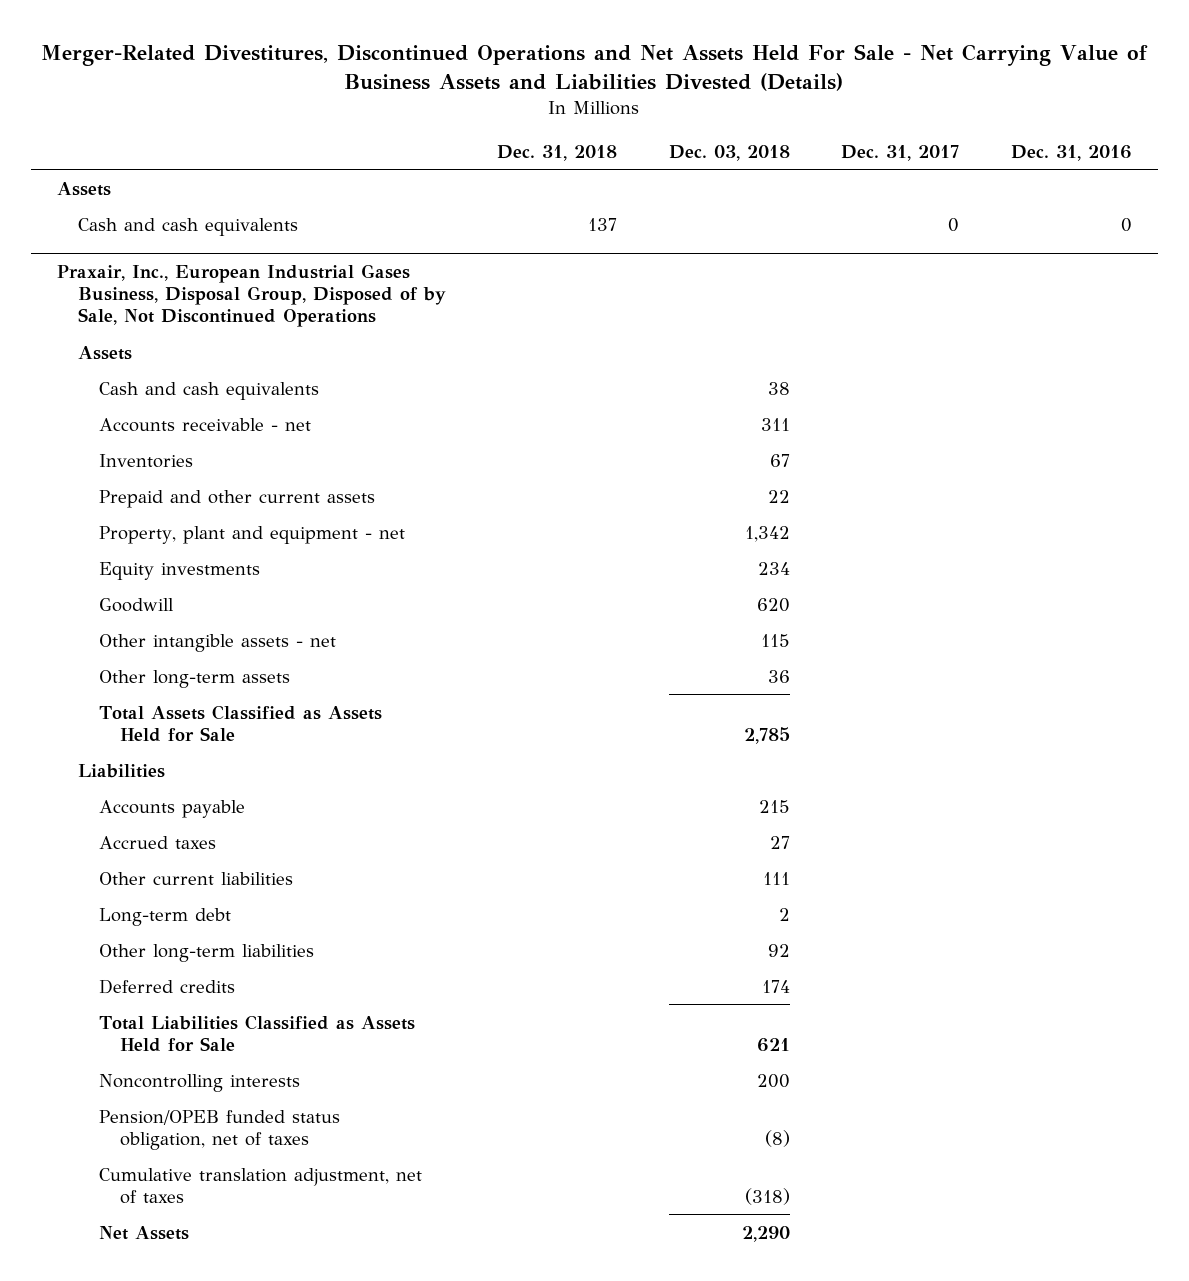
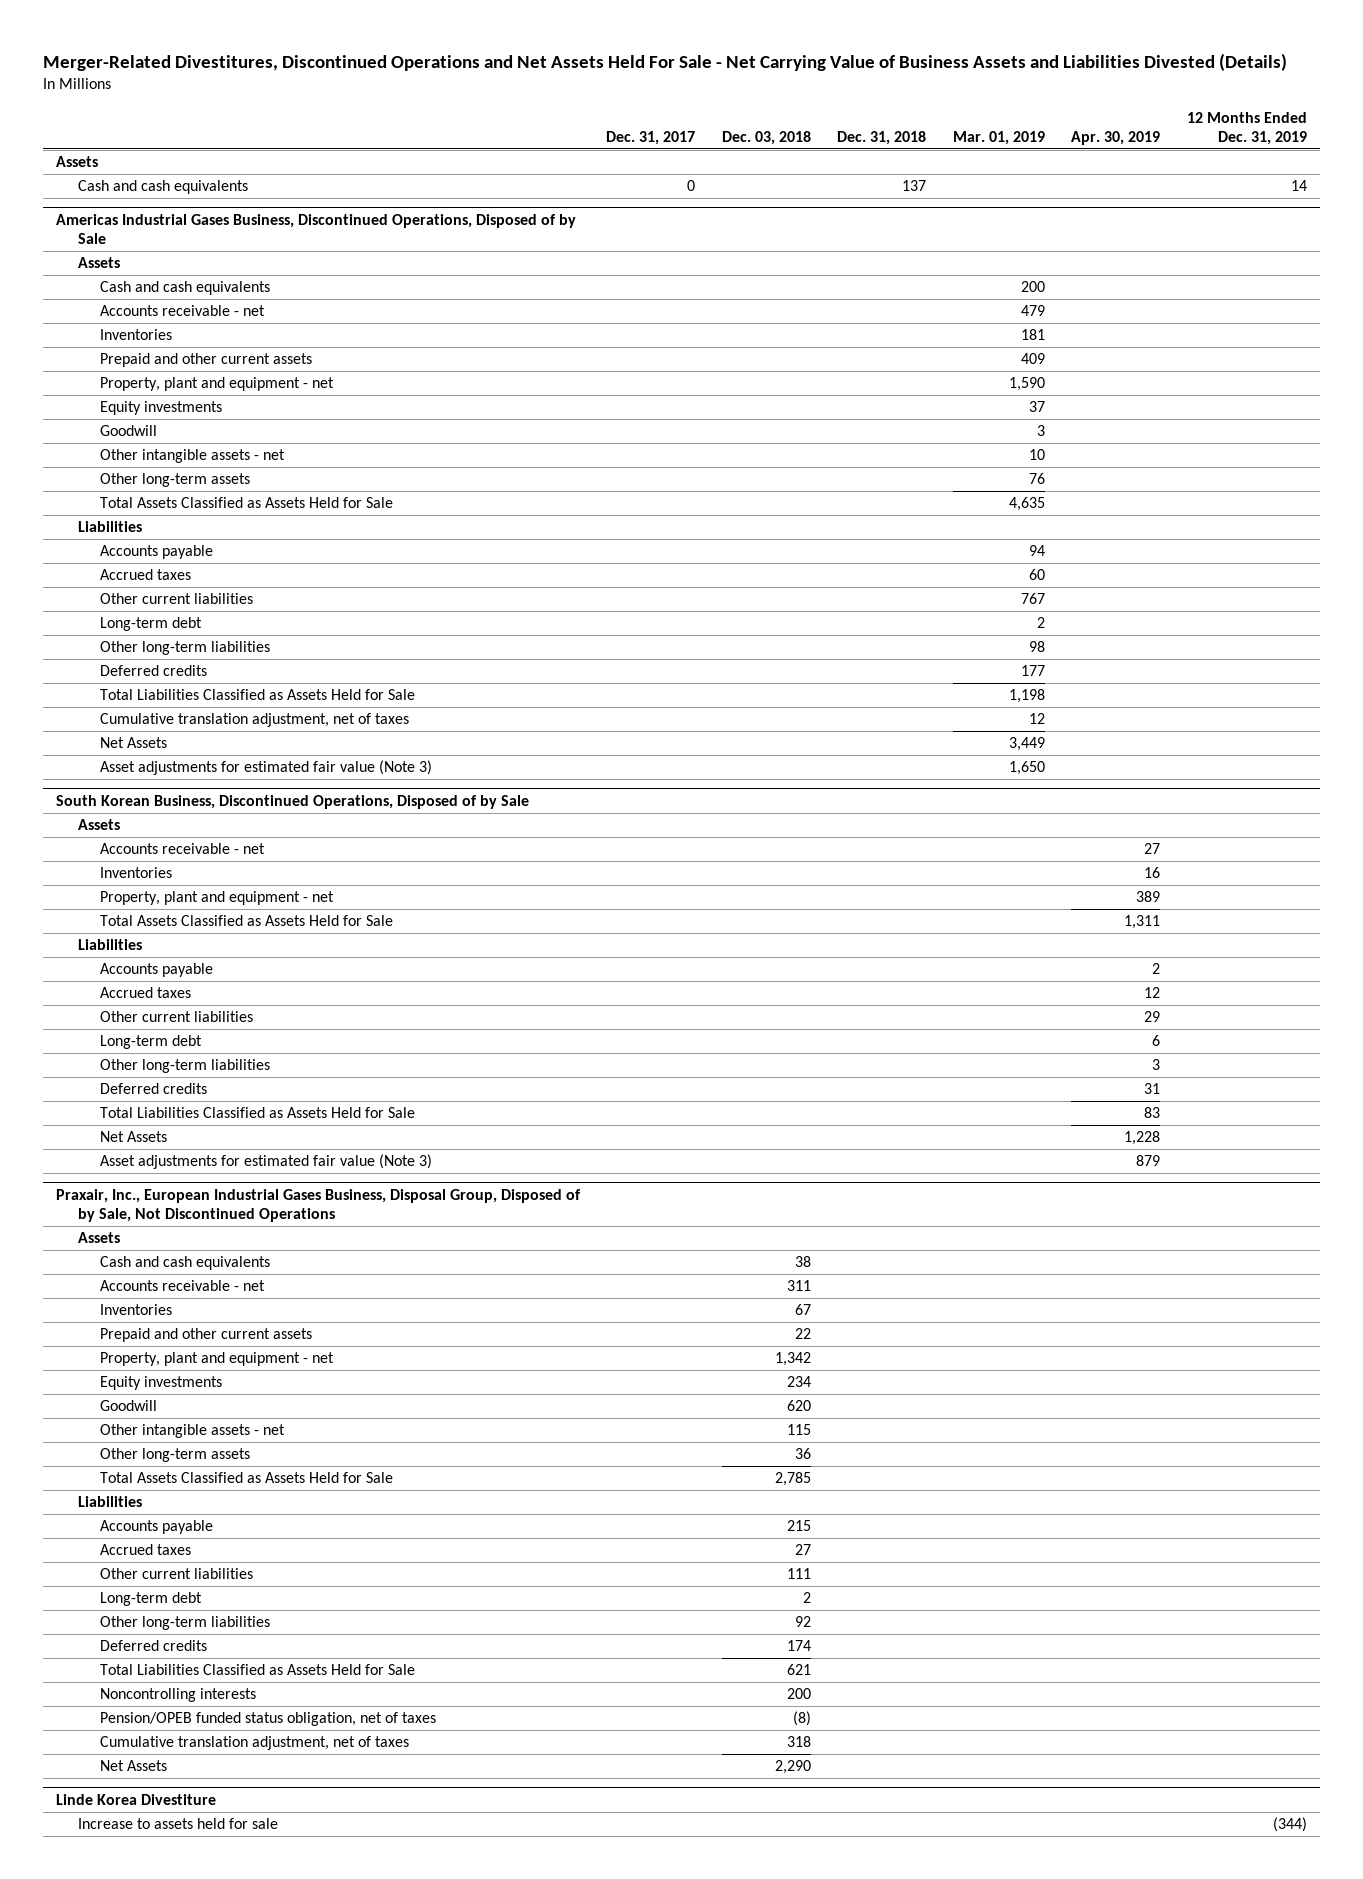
- | Dec. 31, 2018 | Dec. 03, 2018 | Dec. 31, 2017 | Dec. 31, 2016
+ | Dec. 31, 2017 | Dec. 03, 2018 | Dec. 31, 2018 | Mar. 01, 2019 | Apr. 30, 2019 | 12 Months Ended Dec. 31, 2019
+ Americas Industrial Gases Business, Discontinued Operations, Disposed of by Sale
+ Assets
+ Cash and cash equivalents | | | | 200 | |
+ Accounts receivable - net | | | | 479 | |
+ Inventories | | | | 181 | |
+ Prepaid and other current assets | | | | 409 | |
+ Property, plant and equipment - net | | | | 1,590 | |
+ Equity investments | | | | 37 | |
+ Goodwill | | | | 3 | |
+ Other intangible assets - net | | | | 10 | |
+ Other long-term assets | | | | 76 | |
+ Total Assets Classified as Assets Held for Sale | | | | 4,635 | |
+ Liabilities
+ Accounts payable | | | | 94 | |
+ Accrued taxes | | | | 60 | |
+ Other current liabilities | | | | 767 | |
+ Long-term debt | | | | 2 | |
+ Other long-term liabilities | | | | 98 | |
+ Deferred credits | | | | 177 | |
+ Total Liabilities Classified as Assets Held for Sale | | | | 1,198 | |
+ Cumulative translation adjustment, net of taxes | | | | 12 | |
+ Net Assets | | | | 3,449 | |
+ Asset adjustments for estimated fair value (Note 3) | | | | 1,650 | |
+ South Korean Business, Discontinued Operations, Disposed of by Sale
+ Assets
+ Accounts receivable - net | | | | | 27 |
+ Inventories | | | | | 16 |
+ Property, plant and equipment - net | | | | | 389 |
+ Total Assets Classified as Assets Held for Sale | | | | | 1,311 |
+ Liabilities
+ Accounts payable | | | | | 2 |
+ Accrued taxes | | | | | 12 |
+ Other current liabilities | | | | | 29 |
+ Long-term debt | | | | | 6 |
+ Other long-term liabilities | | | | | 3 |
+ Deferred credits | | | | | 31 |
+ Total Liabilities Classified as Assets Held for Sale | | | | | 83 |
+ Net Assets | | | | | 1,228 |
+ Asset adjustments for estimated fair value (Note 3) | | | | | 879 |
@ Praxair, Inc., European Industrial Gases Business, Disposal Group, Disposed of by Sale, Not Discontinued Operations
- Cumulative translation adjustment, net of taxes | | (318) | |
+ Cumulative translation adjustment, net of taxes | | 318 | | | |
+ Linde Korea Divestiture
+ Increase to assets held for sale | | | | | | (344)

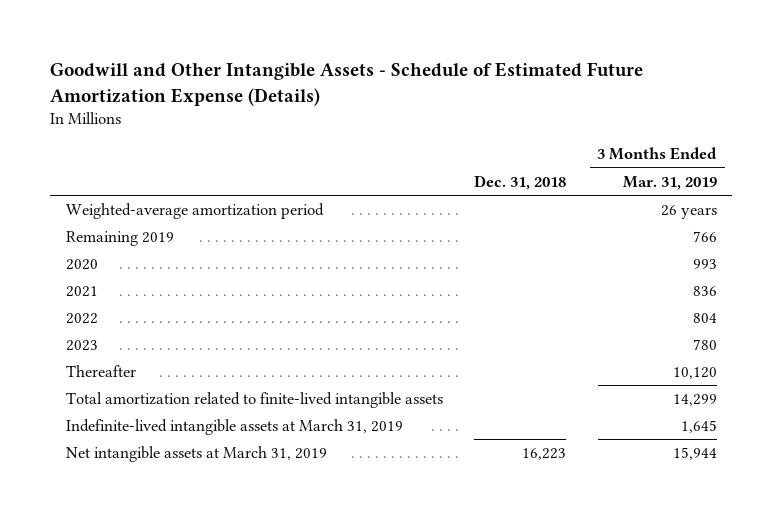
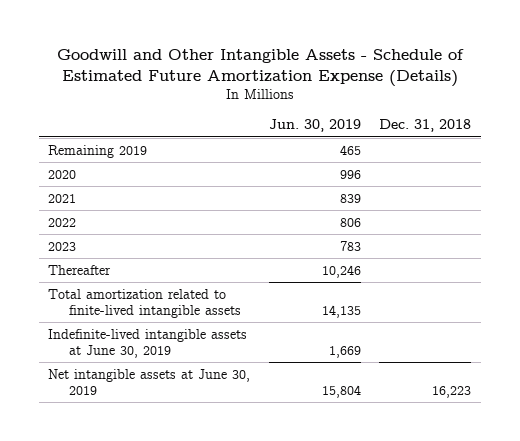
- | Dec. 31, 2018 | 3 Months Ended Mar. 31, 2019
+ | Jun. 30, 2019 | Dec. 31, 2018
- Weighted-average amortization period | | 26 years
- Indefinite-lived intangible assets at March 31, 2019 | | 1,645
- Net intangible assets at March 31, 2019 | 16,223 | 15,944
+ Indefinite-lived intangible assets at June 30, 2019 | 1,669 |
+ Net intangible assets at June 30, 2019 | 15,804 | 16,223

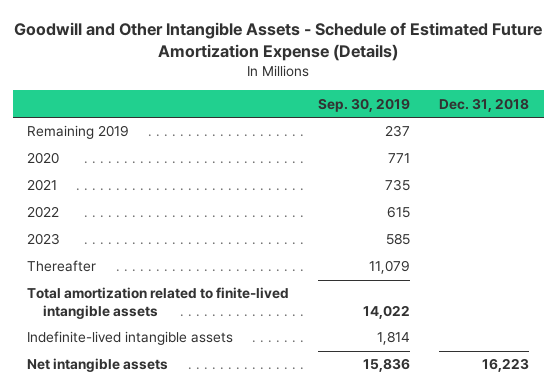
- | Jun. 30, 2019 | Dec. 31, 2018
+ | Sep. 30, 2019 | Dec. 31, 2018
- Indefinite-lived intangible assets at June 30, 2019 | 1,669 |
- Net intangible assets at June 30, 2019 | 15,804 | 16,223
+ Indefinite-lived intangible assets | 1,814 |
+ Net intangible assets | 15,836 | 16,223

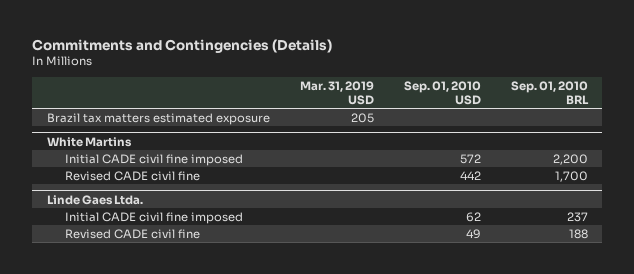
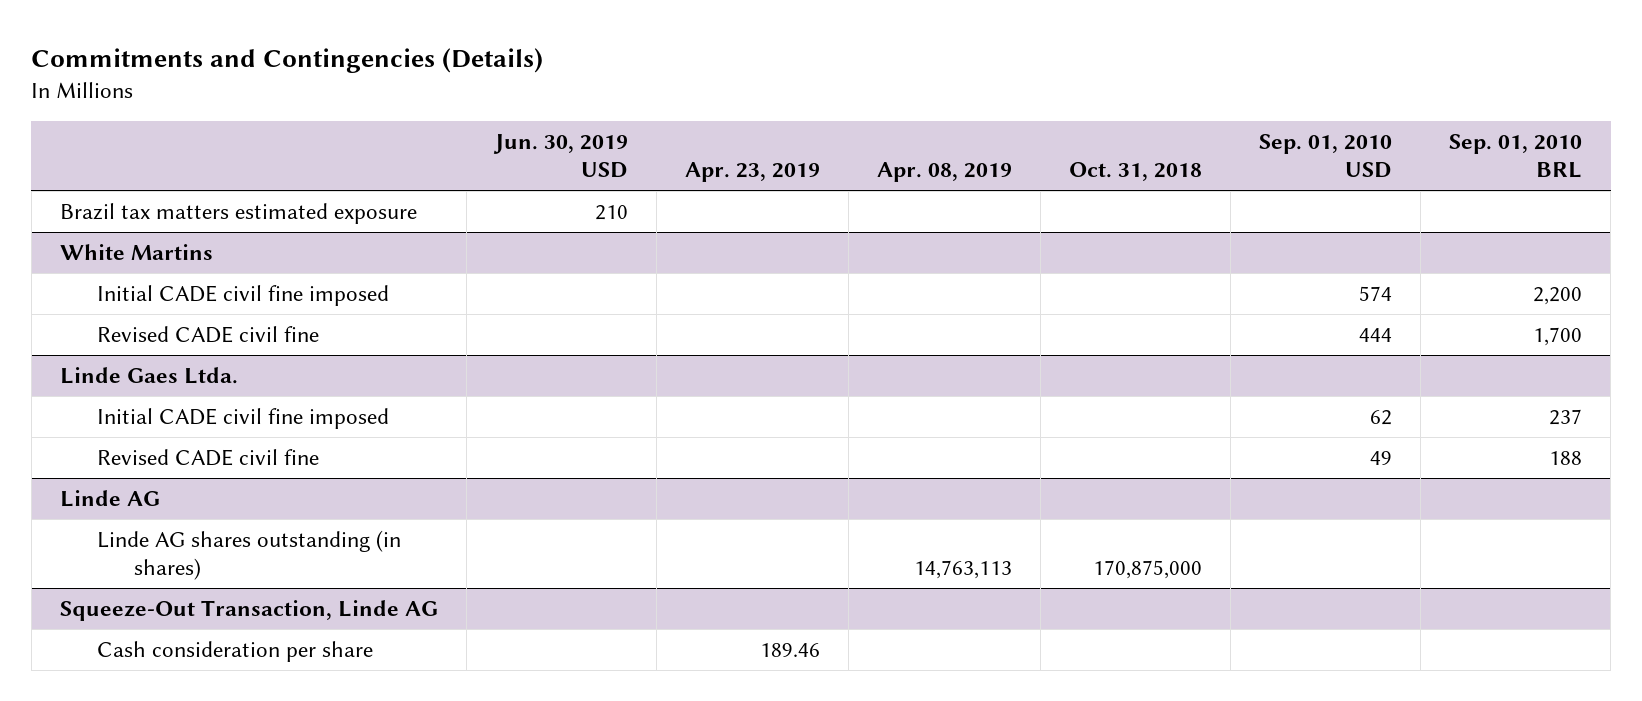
- | Mar. 31, 2019 USD | Sep. 01, 2010 USD | Sep. 01, 2010 BRL
+ | Jun. 30, 2019 USD | Apr. 23, 2019 | Apr. 08, 2019 | Oct. 31, 2018 | Sep. 01, 2010 USD | Sep. 01, 2010 BRL
@ White Martins
- Initial CADE civil fine imposed | | 572 | 2,200
- Revised CADE civil fine | | 442 | 1,700
+ Initial CADE civil fine imposed | | | | | 574 | 2,200
+ Revised CADE civil fine | | | | | 444 | 1,700
+ Linde AG
+ Linde AG shares outstanding (in shares) | | | 14,763,113 | 170,875,000 | |
+ Squeeze-Out Transaction, Linde AG
+ Cash consideration per share | | 189.46 | | | |

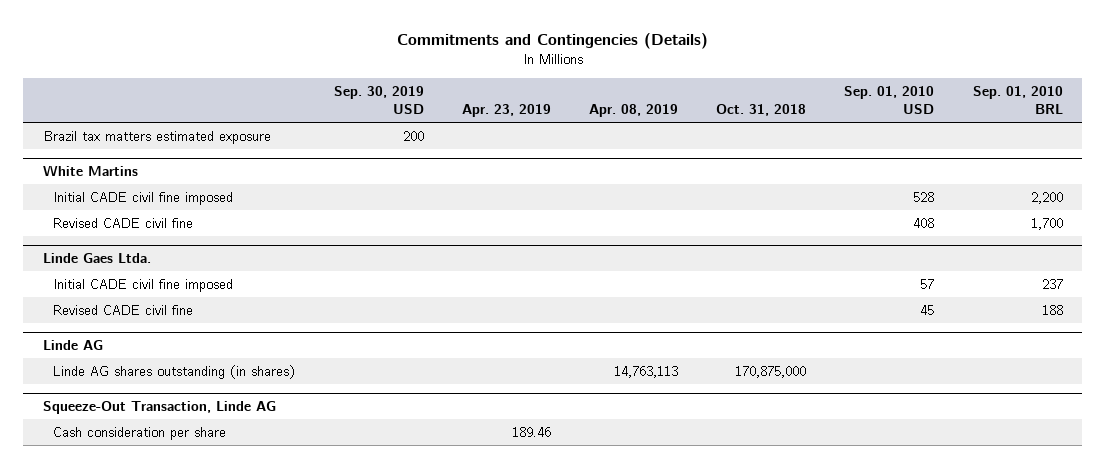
- | Jun. 30, 2019 USD | Apr. 23, 2019 | Apr. 08, 2019 | Oct. 31, 2018 | Sep. 01, 2010 USD | Sep. 01, 2010 BRL
+ | Sep. 30, 2019 USD | Apr. 23, 2019 | Apr. 08, 2019 | Oct. 31, 2018 | Sep. 01, 2010 USD | Sep. 01, 2010 BRL
@ White Martins
- Initial CADE civil fine imposed | | | | | 574 | 2,200
- Revised CADE civil fine | | | | | 444 | 1,700
+ Initial CADE civil fine imposed | | | | | 528 | 2,200
+ Revised CADE civil fine | | | | | 408 | 1,700
@ Linde Gaes Ltda.
- Initial CADE civil fine imposed | | | | | 62 | 237
- Revised CADE civil fine | | | | | 49 | 188
+ Initial CADE civil fine imposed | | | | | 57 | 237
+ Revised CADE civil fine | | | | | 45 | 188

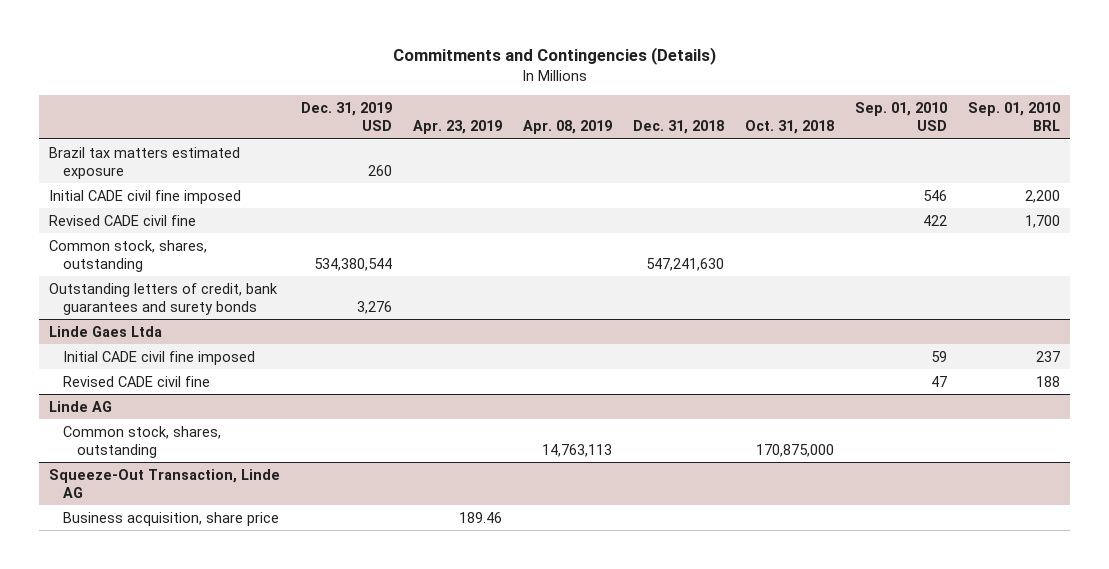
- | Sep. 30, 2019 USD | Apr. 23, 2019 | Apr. 08, 2019 | Oct. 31, 2018 | Sep. 01, 2010 USD | Sep. 01, 2010 BRL
+ | Dec. 31, 2019 USD | Apr. 23, 2019 | Apr. 08, 2019 | Dec. 31, 2018 | Oct. 31, 2018 | Sep. 01, 2010 USD | Sep. 01, 2010 BRL
- White Martins
- Initial CADE civil fine imposed | | | | | 528 | 2,200
- Revised CADE civil fine | | | | | 408 | 1,700
- Linde Gaes Ltda.
- Initial CADE civil fine imposed | | | | | 57 | 237
- Revised CADE civil fine | | | | | 45 | 188
+ Initial CADE civil fine imposed | | | | | | 546 | 2,200
+ Revised CADE civil fine | | | | | | 422 | 1,700
+ Common stock, shares, outstanding | 534,380,544 | | | 547,241,630 | | |
+ Outstanding letters of credit, bank guarantees and surety bonds | 3,276 | | | | | |
+ Linde Gaes Ltda
+ Initial CADE civil fine imposed | | | | | | 59 | 237
+ Revised CADE civil fine | | | | | | 47 | 188
@ Linde AG
- Linde AG shares outstanding (in shares) | | | 14,763,113 | 170,875,000 | |
+ Common stock, shares, outstanding | | | 14,763,113 | | 170,875,000 | |
@ Squeeze-Out Transaction, Linde AG
- Cash consideration per share | | 189.46 | | | |
+ Business acquisition, share price | | 189.46 | | | | |

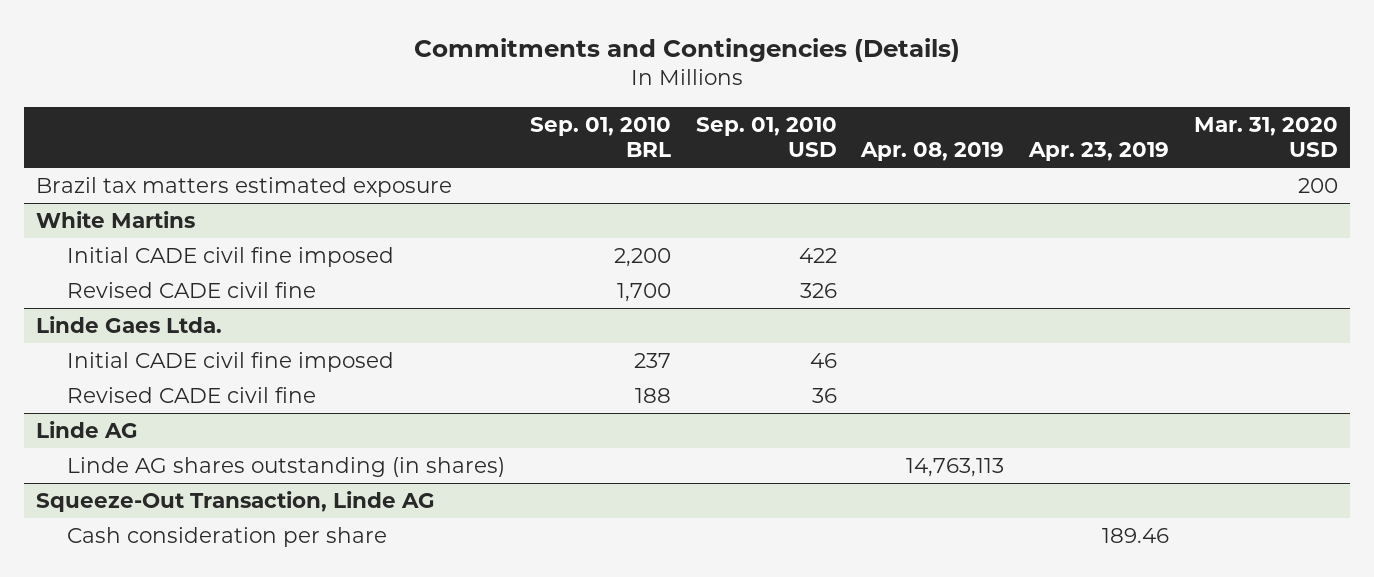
- | Dec. 31, 2019 USD | Apr. 23, 2019 | Apr. 08, 2019 | Dec. 31, 2018 | Oct. 31, 2018 | Sep. 01, 2010 USD | Sep. 01, 2010 BRL
+ | Sep. 01, 2010 BRL | Sep. 01, 2010 USD | Apr. 08, 2019 | Apr. 23, 2019 | Mar. 31, 2020 USD
- Initial CADE civil fine imposed | | | | | | 546 | 2,200
- Revised CADE civil fine | | | | | | 422 | 1,700
- Common stock, shares, outstanding | 534,380,544 | | | 547,241,630 | | |
- Outstanding letters of credit, bank guarantees and surety bonds | 3,276 | | | | | |
- Linde Gaes Ltda
- Initial CADE civil fine imposed | | | | | | 59 | 237
- Revised CADE civil fine | | | | | | 47 | 188
+ White Martins
+ Initial CADE civil fine imposed | 2,200 | 422 | | |
+ Revised CADE civil fine | 1,700 | 326 | | |
+ Linde Gaes Ltda.
+ Initial CADE civil fine imposed | 237 | 46 | | |
+ Revised CADE civil fine | 188 | 36 | | |
@ Linde AG
- Common stock, shares, outstanding | | | 14,763,113 | | 170,875,000 | |
+ Linde AG shares outstanding (in shares) | | | 14,763,113 | |
@ Squeeze-Out Transaction, Linde AG
- Business acquisition, share price | | 189.46 | | | | |
+ Cash consideration per share | | | | 189.46 |

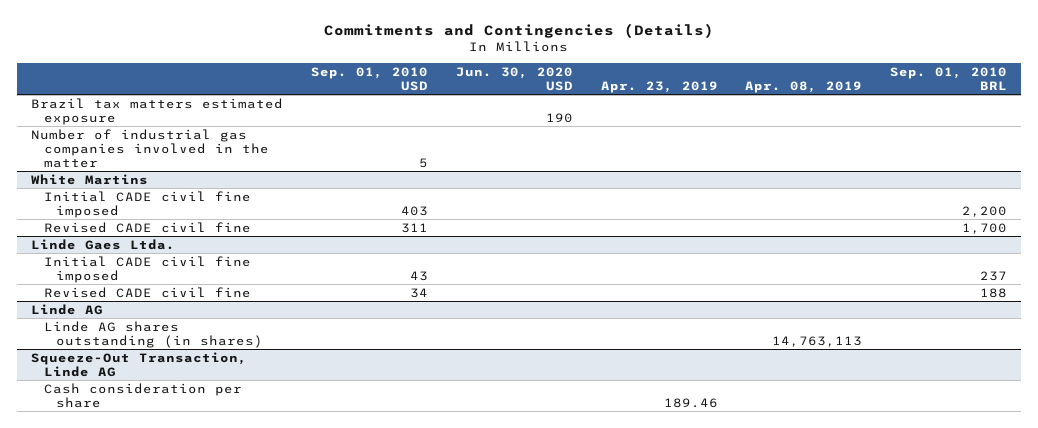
- | Sep. 01, 2010 BRL | Sep. 01, 2010 USD | Apr. 08, 2019 | Apr. 23, 2019 | Mar. 31, 2020 USD
+ | Sep. 01, 2010 USD | Jun. 30, 2020 USD | Apr. 23, 2019 | Apr. 08, 2019 | Sep. 01, 2010 BRL
+ Number of industrial gas companies involved in the matter | 5 | | | |
@ White Martins
- Initial CADE civil fine imposed | 2,200 | 422 | | |
- Revised CADE civil fine | 1,700 | 326 | | |
+ Initial CADE civil fine imposed | 403 | | | | 2,200
+ Revised CADE civil fine | 311 | | | | 1,700
@ Linde Gaes Ltda.
- Initial CADE civil fine imposed | 237 | 46 | | |
- Revised CADE civil fine | 188 | 36 | | |
+ Initial CADE civil fine imposed | 43 | | | | 237
+ Revised CADE civil fine | 34 | | | | 188

